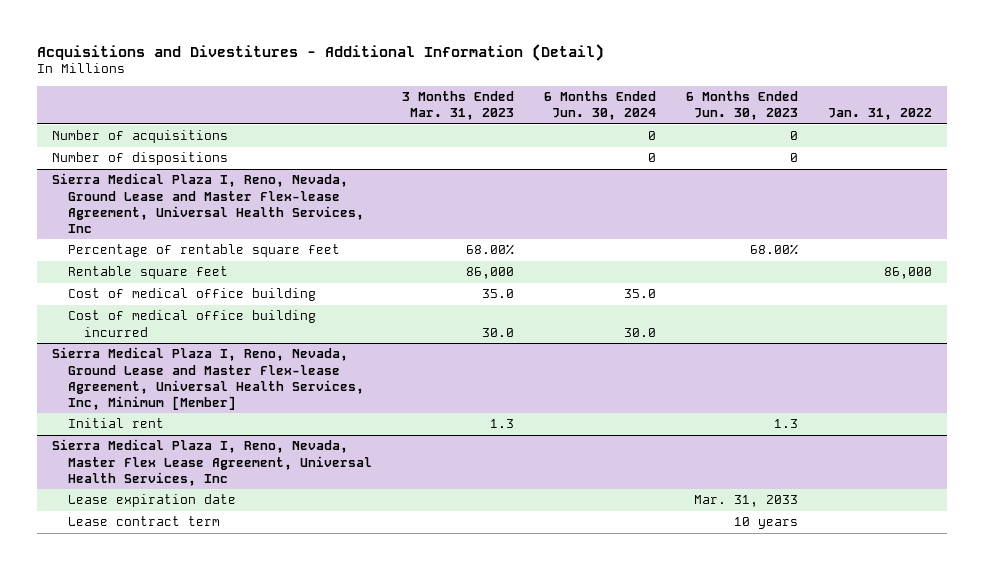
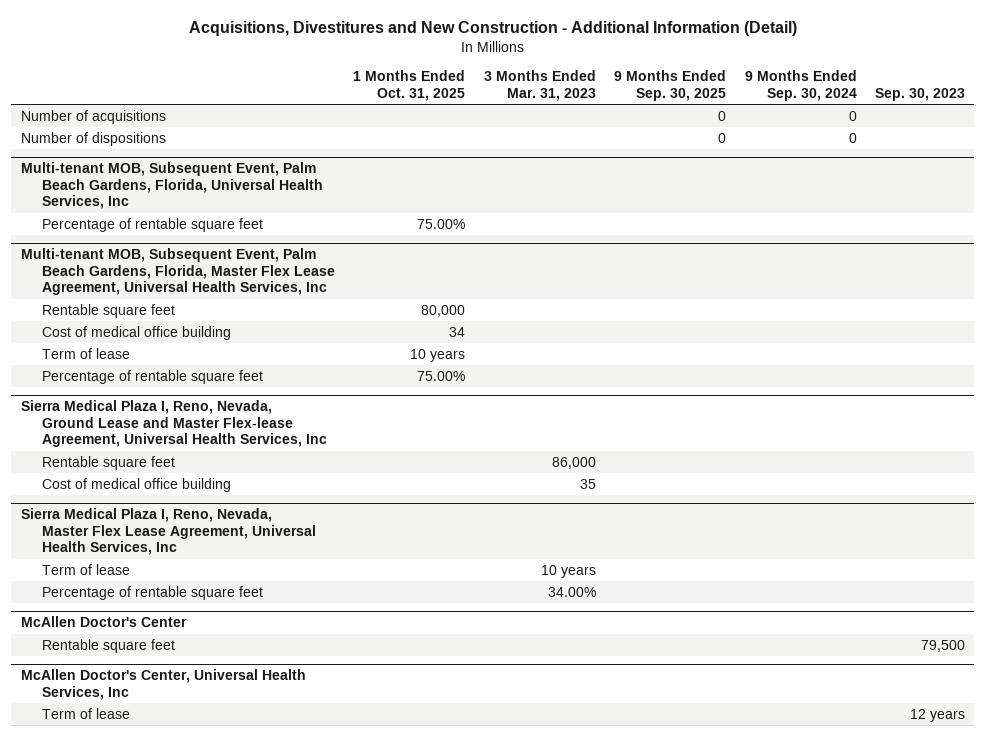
- Acquisitions and Divestitures - Additional Information (Detail)
+ Acquisitions, Divestitures and New Construction - Additional Information (Detail)
- | 3 Months Ended Mar. 31, 2023 | 6 Months Ended Jun. 30, 2024 | 6 Months Ended Jun. 30, 2023 | Jan. 31, 2022
+ | 1 Months Ended Oct. 31, 2025 | 3 Months Ended Mar. 31, 2023 | 9 Months Ended Sep. 30, 2025 | 9 Months Ended Sep. 30, 2024 | Sep. 30, 2023
+ Multi-tenant MOB, Subsequent Event, Palm Beach Gardens, Florida, Universal Health Services, Inc
+ Percentage of rentable square feet | 75.00% | | | |
+ Multi-tenant MOB, Subsequent Event, Palm Beach Gardens, Florida, Master Flex Lease Agreement, Universal Health Services, Inc
+ Rentable square feet | 80,000 | | | |
+ Cost of medical office building | 34 | | | |
+ Term of lease | 10 years | | | |
+ Percentage of rentable square feet | 75.00% | | | |
@ Sierra Medical Plaza I, Reno, Nevada, Ground Lease and Master Flex-lease Agreement, Universal Health Services, Inc
- Percentage of rentable square feet | 68.00% | | 68.00% |
- Cost of medical office building | 35.0 | 35.0 | |
- Cost of medical office building incurred | 30.0 | 30.0 | |
- Sierra Medical Plaza I, Reno, Nevada, Ground Lease and Master Flex-lease Agreement, Universal Health Services, Inc, Minimum [Member]
- Initial rent | 1.3 | | 1.3 |
@ Sierra Medical Plaza I, Reno, Nevada, Ground Lease and Master Flex-lease Agreement, Universal Health Services, Inc
+ Cost of medical office building | | 35 | | |
@ Sierra Medical Plaza I, Reno, Nevada, Master Flex Lease Agreement, Universal Health Services, Inc
- Lease expiration date | | | Mar. 31, 2033 |
- Lease contract term | | | 10 years |
+ Term of lease | | 10 years | | |
+ Percentage of rentable square feet | | 34.00% | | |
+ McAllen Doctor's Center
+ Rentable square feet | | | | | 79,500
+ McAllen Doctor's Center, Universal Health Services, Inc
+ Term of lease | | | | | 12 years

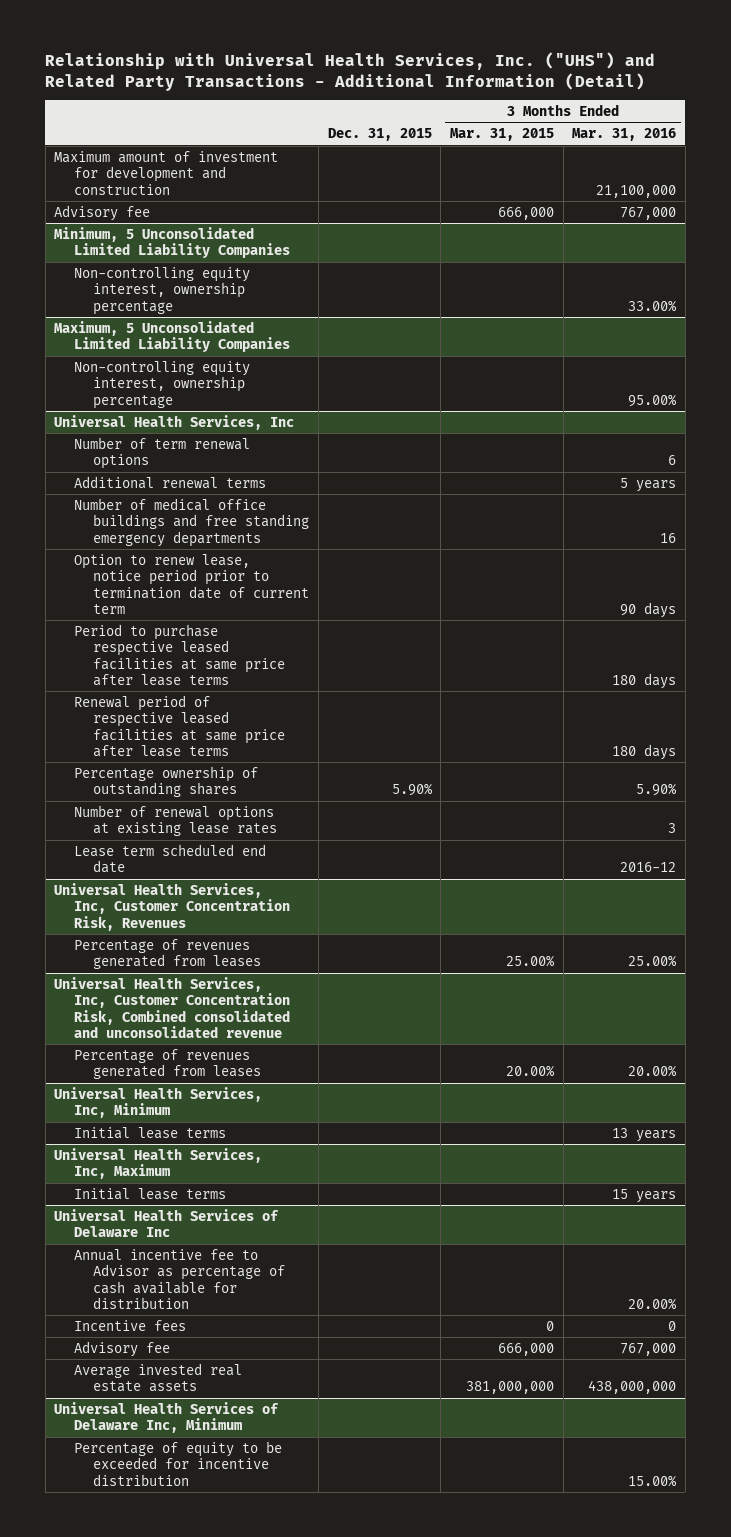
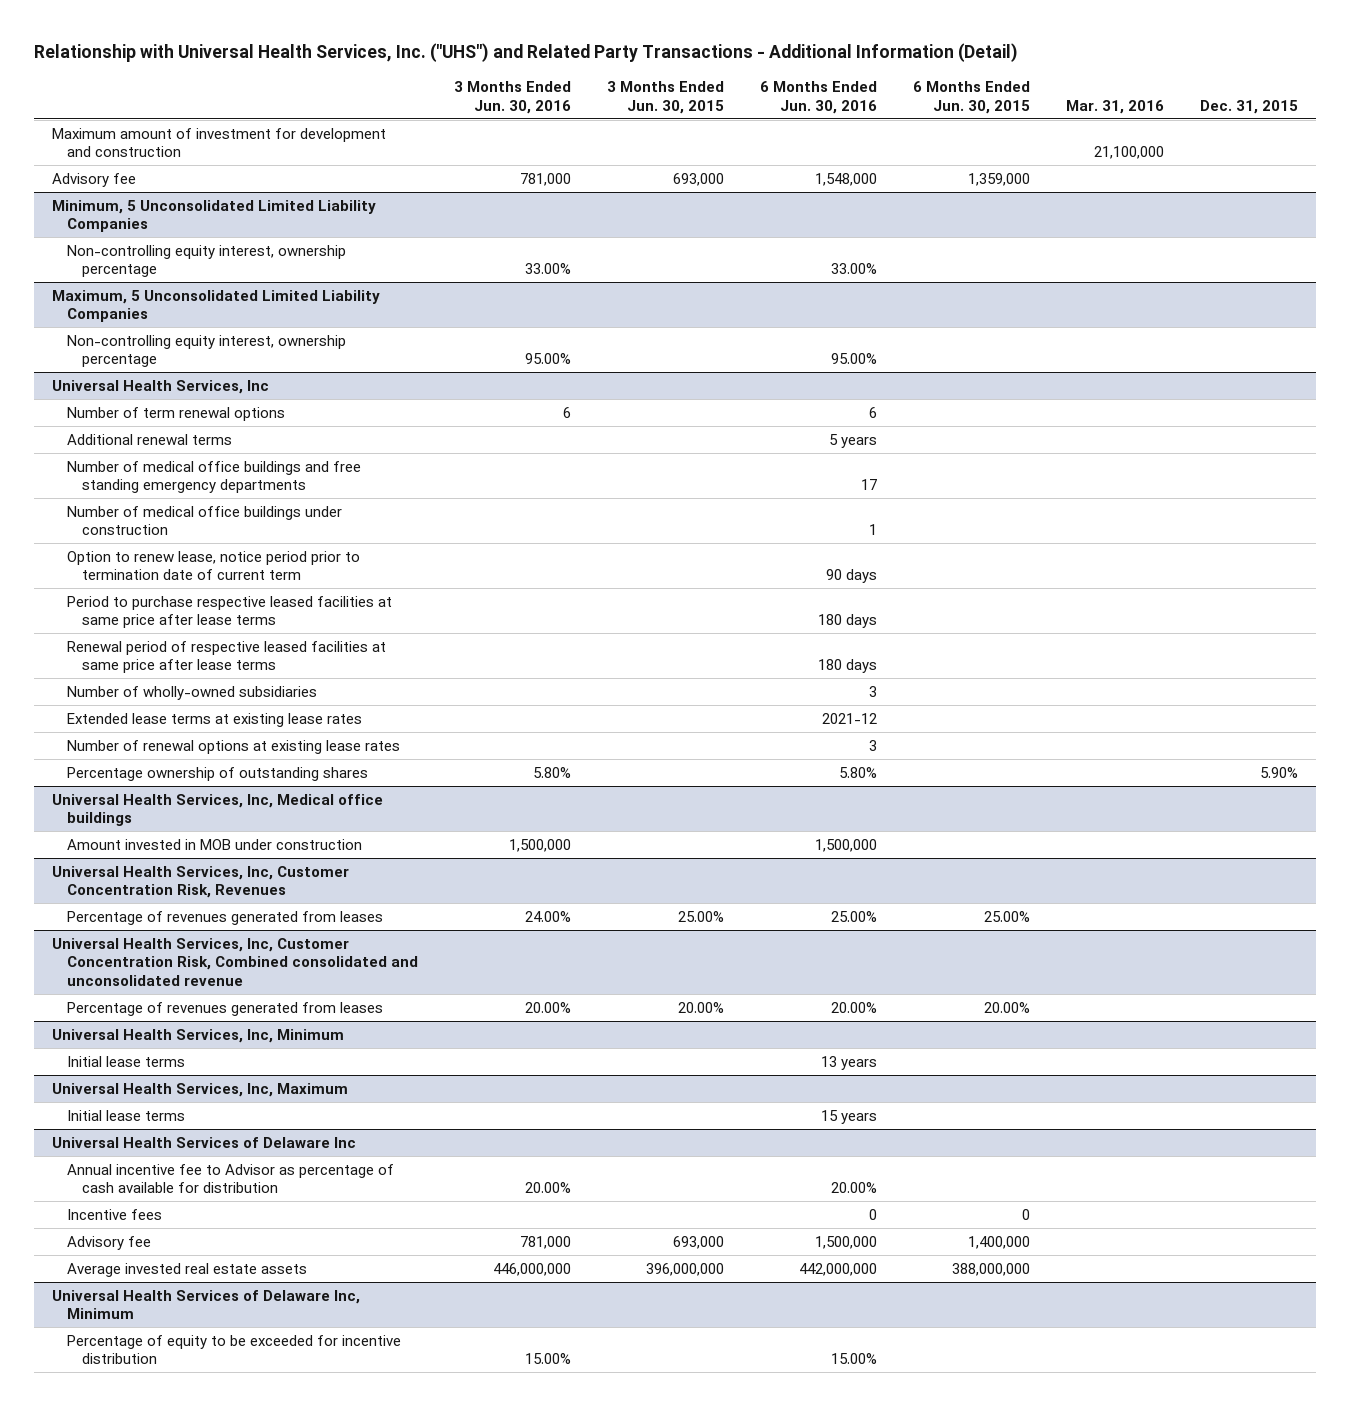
- | Dec. 31, 2015 | 3 Months Ended Mar. 31, 2015 | 3 Months Ended Mar. 31, 2016
+ | 3 Months Ended Jun. 30, 2016 | 3 Months Ended Jun. 30, 2015 | 6 Months Ended Jun. 30, 2016 | 6 Months Ended Jun. 30, 2015 | Mar. 31, 2016 | Dec. 31, 2015
@ Universal Health Services, Inc
+ Number of medical office buildings under construction | | | 1 | | |
+ Number of wholly-owned subsidiaries | | | 3 | | |
+ Extended lease terms at existing lease rates | | | 2021-12 | | |
- Lease term scheduled end date | | | 2016-12
moved down: Percentage ownership of outstanding shares | 5.80% | | 5.80% | | | 5.90%
+ Universal Health Services, Inc, Medical office buildings
+ Amount invested in MOB under construction | 1,500,000 | | 1,500,000 | | |

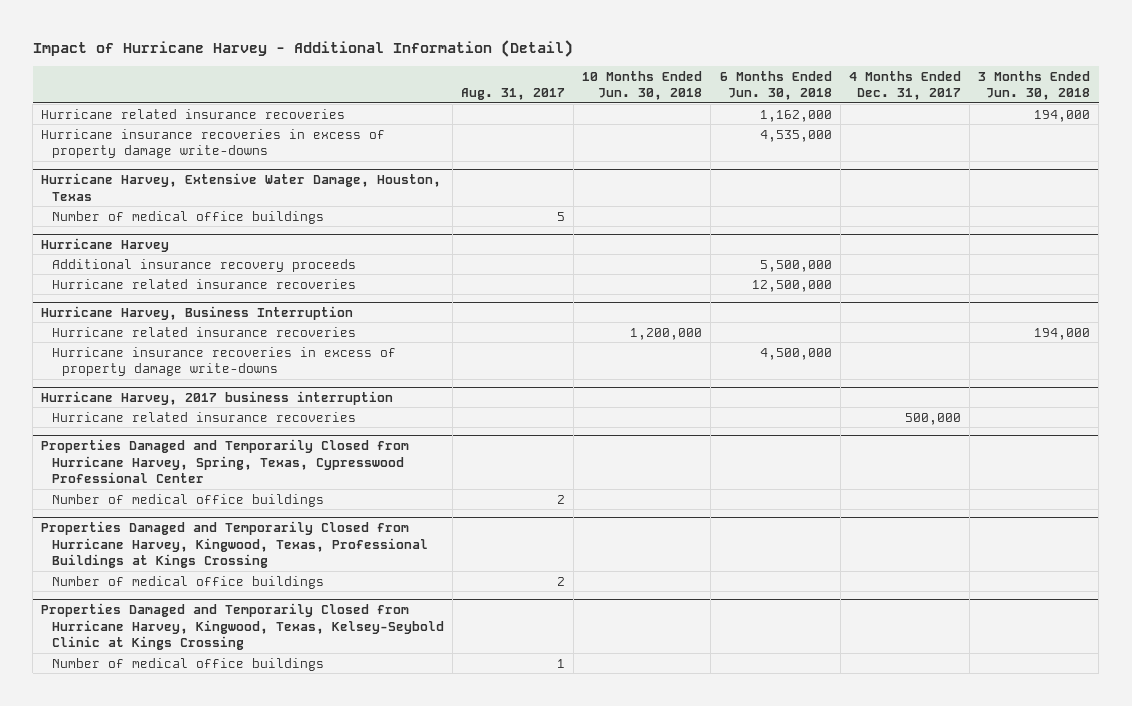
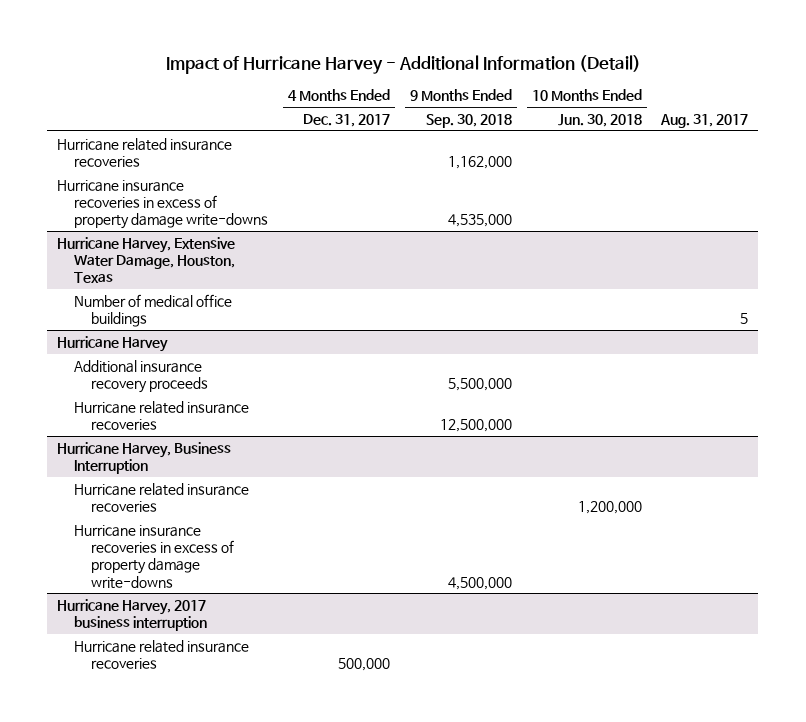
- | Aug. 31, 2017 | 10 Months Ended Jun. 30, 2018 | 6 Months Ended Jun. 30, 2018 | 4 Months Ended Dec. 31, 2017 | 3 Months Ended Jun. 30, 2018
+ | 4 Months Ended Dec. 31, 2017 | 9 Months Ended Sep. 30, 2018 | 10 Months Ended Jun. 30, 2018 | Aug. 31, 2017
- Properties Damaged and Temporarily Closed from Hurricane Harvey, Spring, Texas, Cypresswood Professional Center
- Number of medical office buildings | 2 | | | |
- Properties Damaged and Temporarily Closed from Hurricane Harvey, Kingwood, Texas, Professional Buildings at Kings Crossing
- Number of medical office buildings | 2 | | | |
- Properties Damaged and Temporarily Closed from Hurricane Harvey, Kingwood, Texas, Kelsey-Seybold Clinic at Kings Crossing
- Number of medical office buildings | 1 | | | |

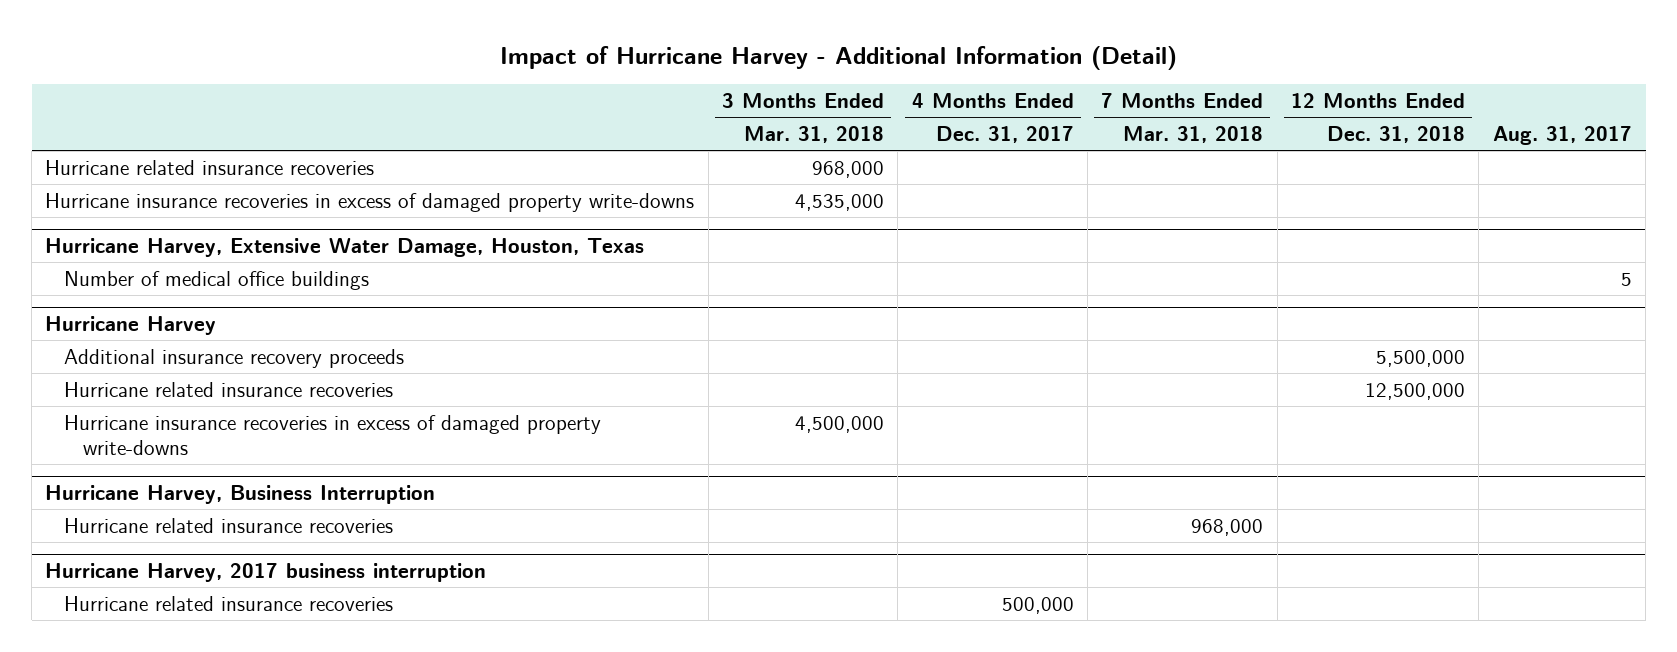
- | 4 Months Ended Dec. 31, 2017 | 9 Months Ended Sep. 30, 2018 | 10 Months Ended Jun. 30, 2018 | Aug. 31, 2017
+ | 3 Months Ended Mar. 31, 2018 | 4 Months Ended Dec. 31, 2017 | 7 Months Ended Mar. 31, 2018 | 12 Months Ended Dec. 31, 2018 | Aug. 31, 2017
- Hurricane insurance recoveries in excess of property damage write-downs | | 4,535,000 | |
+ Hurricane insurance recoveries in excess of damaged property write-downs | 4,535,000 | | | |
@ Hurricane Harvey
+ Hurricane insurance recoveries in excess of damaged property write-downs | 4,500,000 | | | |
@ Hurricane Harvey, Business Interruption
- Hurricane insurance recoveries in excess of property damage write-downs | | 4,500,000 | |

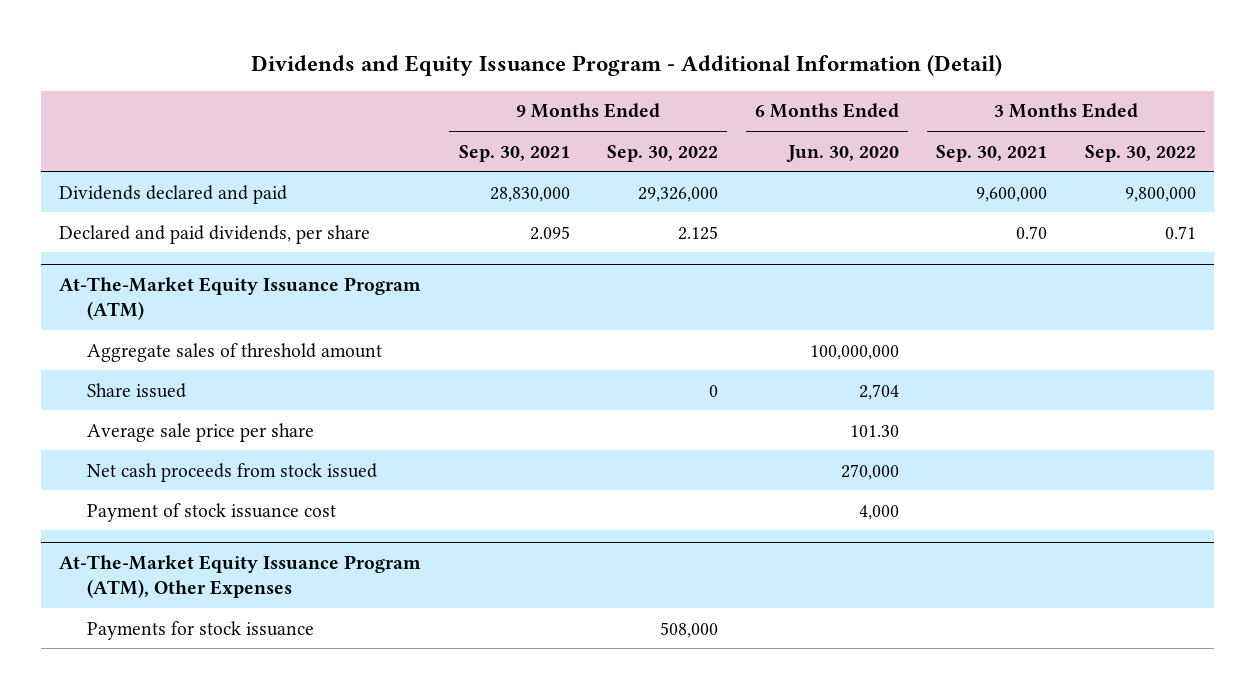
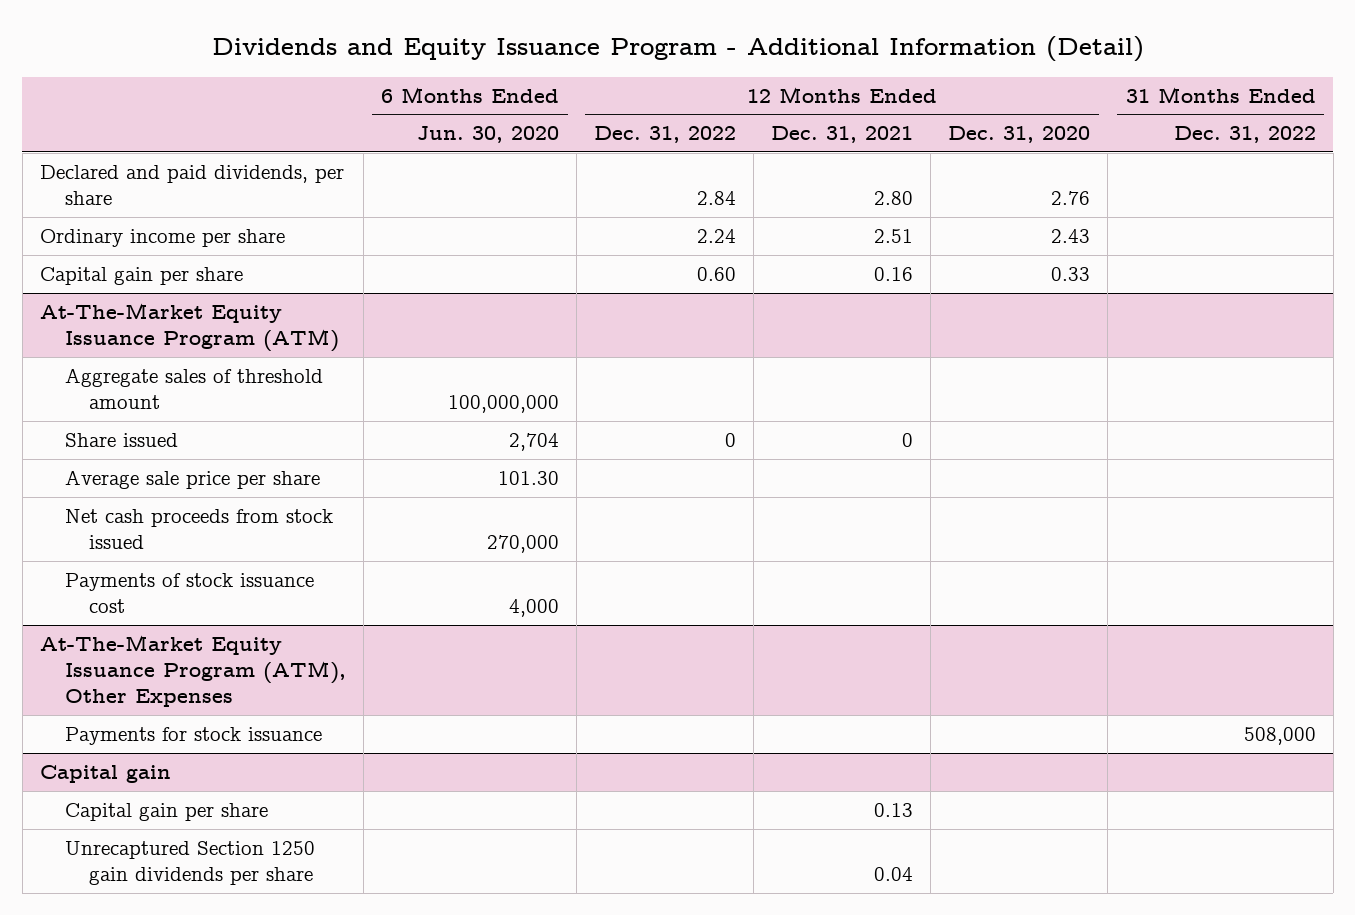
- | 9 Months Ended Sep. 30, 2021 | 9 Months Ended Sep. 30, 2022 | 6 Months Ended Jun. 30, 2020 | 3 Months Ended Sep. 30, 2021 | 3 Months Ended Sep. 30, 2022
+ | 6 Months Ended Jun. 30, 2020 | 12 Months Ended Dec. 31, 2022 | 12 Months Ended Dec. 31, 2021 | 12 Months Ended Dec. 31, 2020 | 31 Months Ended Dec. 31, 2022
- Dividends declared and paid | 28,830,000 | 29,326,000 | | 9,600,000 | 9,800,000
+ Ordinary income per share | | 2.24 | 2.51 | 2.43 |
+ Capital gain per share | | 0.60 | 0.16 | 0.33 |
@ At-The-Market Equity Issuance Program (ATM)
- Payment of stock issuance cost | | | 4,000 | |
+ Payments of stock issuance cost | 4,000 | | | |
+ Capital gain
+ Capital gain per share | | | 0.13 | |
+ Unrecaptured Section 1250 gain dividends per share | | | 0.04 | |

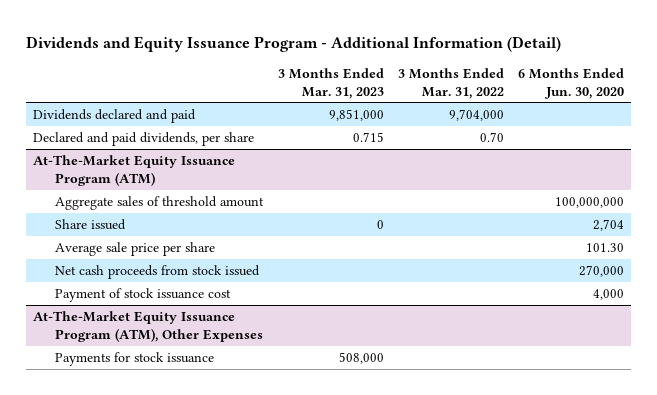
- | 6 Months Ended Jun. 30, 2020 | 12 Months Ended Dec. 31, 2022 | 12 Months Ended Dec. 31, 2021 | 12 Months Ended Dec. 31, 2020 | 31 Months Ended Dec. 31, 2022
+ | 3 Months Ended Mar. 31, 2023 | 3 Months Ended Mar. 31, 2022 | 6 Months Ended Jun. 30, 2020
+ Dividends declared and paid | 9,851,000 | 9,704,000 |
- Ordinary income per share | | 2.24 | 2.51 | 2.43 |
- Capital gain per share | | 0.60 | 0.16 | 0.33 |
@ At-The-Market Equity Issuance Program (ATM)
- Payments of stock issuance cost | 4,000 | | | |
+ Payment of stock issuance cost | | | 4,000
- Capital gain
- Capital gain per share | | | 0.13 | |
- Unrecaptured Section 1250 gain dividends per share | | | 0.04 | |

